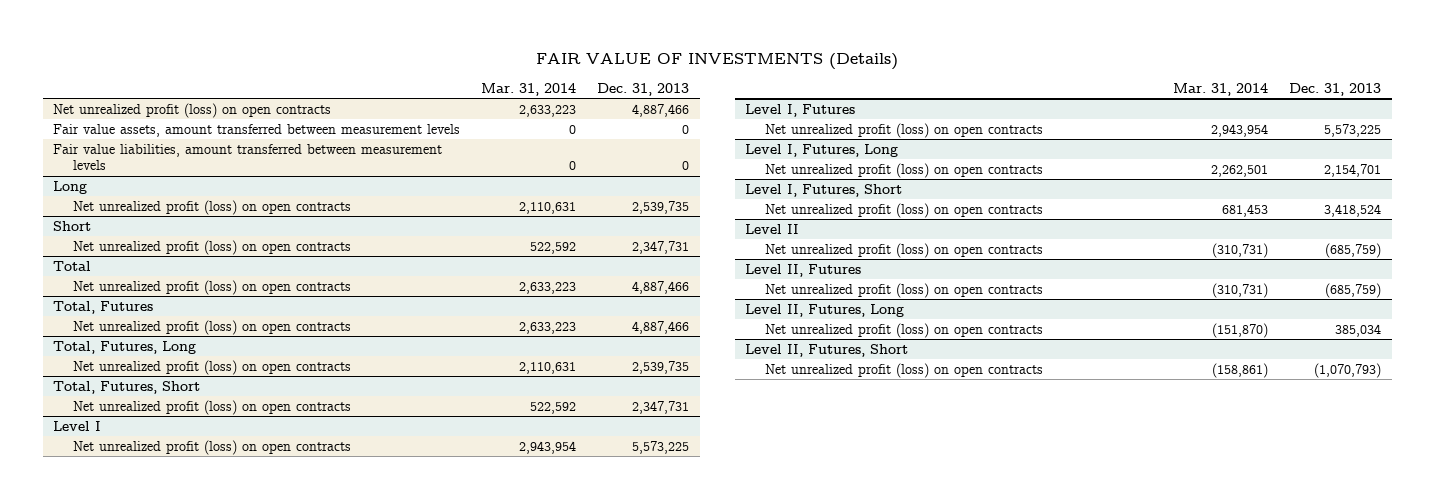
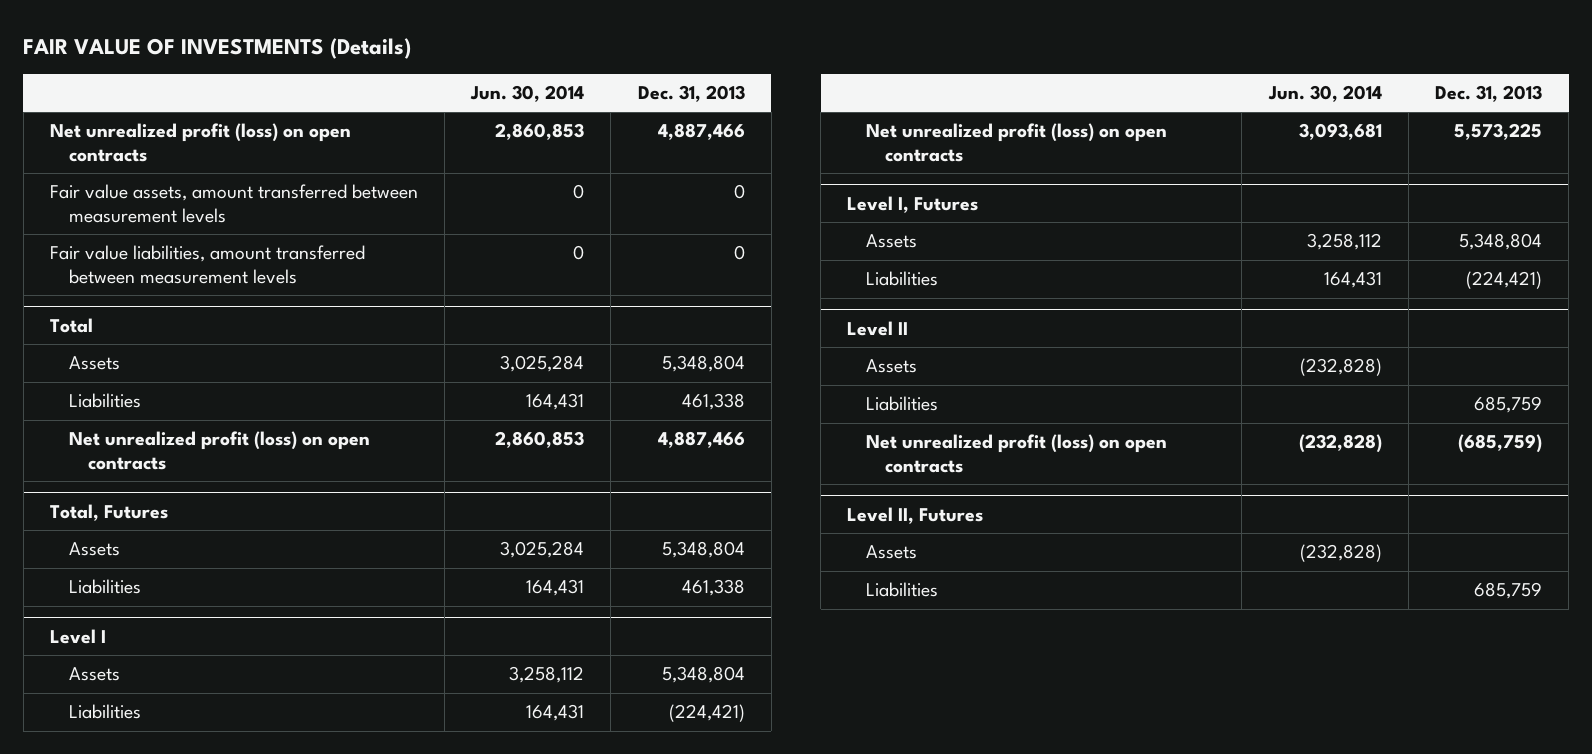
- | Mar. 31, 2014 | Dec. 31, 2013
+ | Jun. 30, 2014 | Dec. 31, 2013
- Long
- Net unrealized profit (loss) on open contracts | 2,110,631 | 2,539,735
- Short
- Net unrealized profit (loss) on open contracts | 522,592 | 2,347,731
@ Total
+ Assets | 3,025,284 | 5,348,804
+ Liabilities | 164,431 | 461,338
@ Total, Futures
- Net unrealized profit (loss) on open contracts | 2,633,223 | 4,887,466
- Total, Futures, Long
- Net unrealized profit (loss) on open contracts | 2,110,631 | 2,539,735
- Total, Futures, Short
- Net unrealized profit (loss) on open contracts | 522,592 | 2,347,731
@ Total, Futures
+ Assets | 3,025,284 | 5,348,804
+ Liabilities | 164,431 | 461,338
@ Level I
+ Assets | 3,258,112 | 5,348,804
+ Liabilities | 164,431 | (224,421)
@ Level I, Futures
- Net unrealized profit (loss) on open contracts | 2,943,954 | 5,573,225
- Level I, Futures, Long
- Net unrealized profit (loss) on open contracts | 2,262,501 | 2,154,701
- Level I, Futures, Short
- Net unrealized profit (loss) on open contracts | 681,453 | 3,418,524
@ Level I, Futures
+ Assets | 3,258,112 | 5,348,804
+ Liabilities | 164,431 | (224,421)
@ Level II
+ Assets | (232,828) |
+ Liabilities | | 685,759
@ Level II, Futures
- Net unrealized profit (loss) on open contracts | (310,731) | (685,759)
- Level II, Futures, Long
- Net unrealized profit (loss) on open contracts | (151,870) | 385,034
- Level II, Futures, Short
- Net unrealized profit (loss) on open contracts | (158,861) | (1,070,793)
@ Level II, Futures
+ Assets | (232,828) |
+ Liabilities | | 685,759

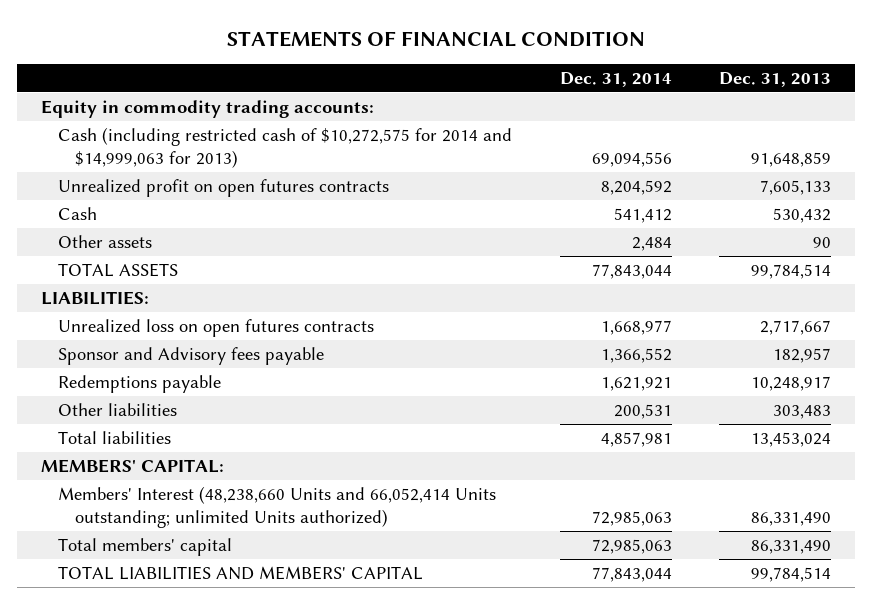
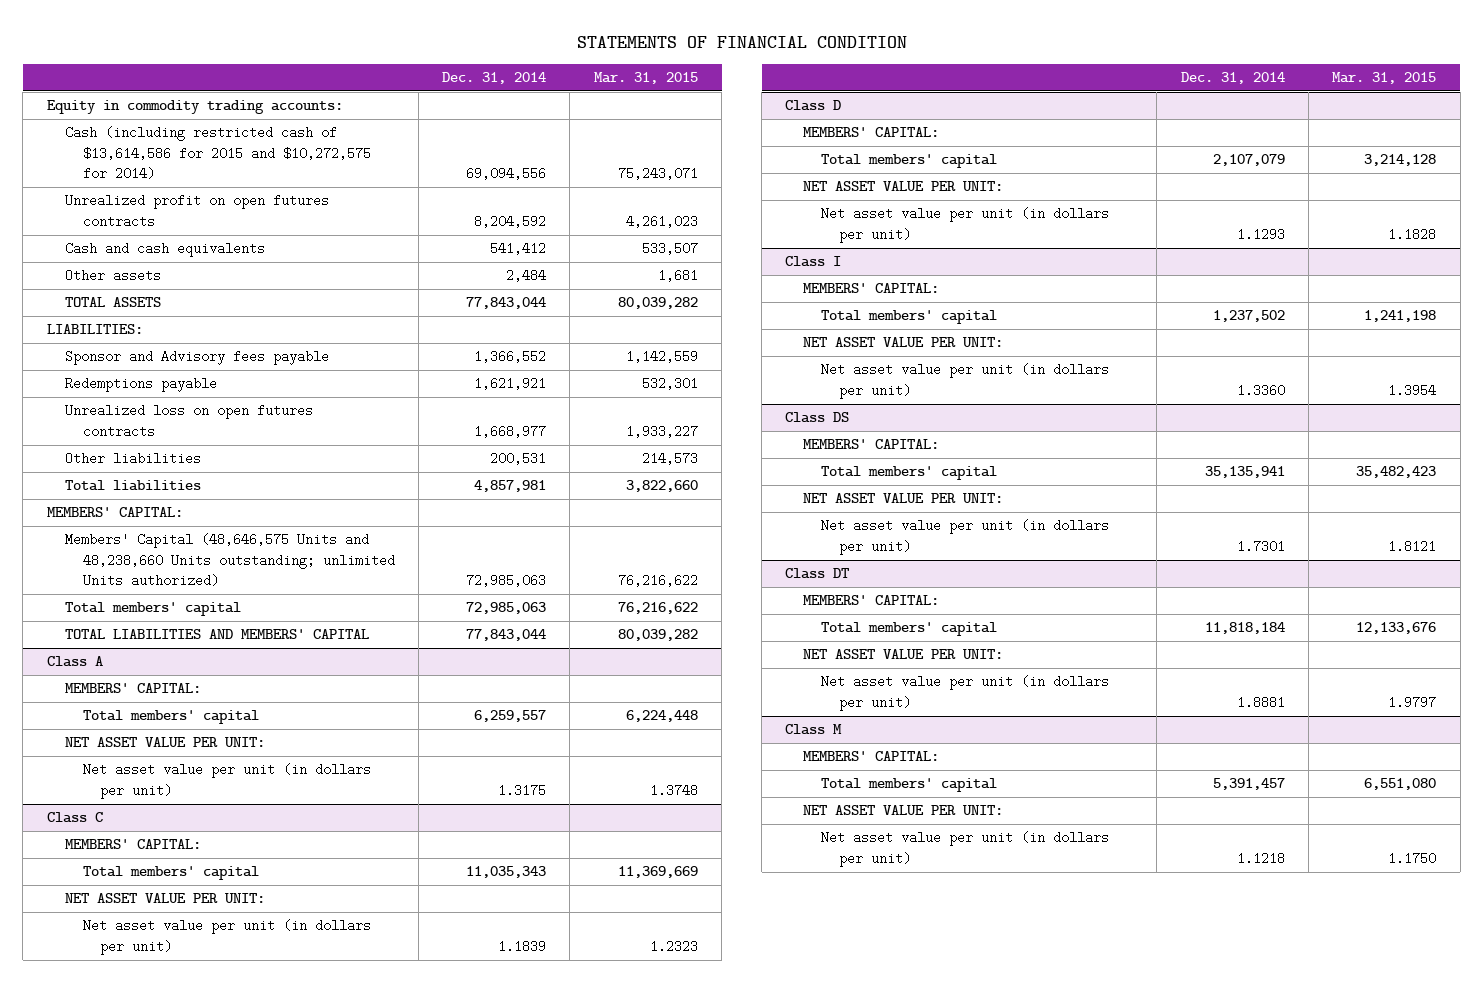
- | Dec. 31, 2014 | Dec. 31, 2013
+ | Dec. 31, 2014 | Mar. 31, 2015
- Cash (including restricted cash of $10,272,575 for 2014 and $14,999,063 for 2013) | 69,094,556 | 91,648,859
+ Cash (including restricted cash of $13,614,586 for 2015 and $10,272,575 for 2014) | 69,094,556 | 75,243,071
- Cash | 541,412 | 530,432
+ Cash and cash equivalents | 541,412 | 533,507
moved down: Unrealized loss on open futures contracts | 1,668,977 | 1,933,227
- Members' Interest (48,238,660 Units and 66,052,414 Units outstanding; unlimited Units authorized) | 72,985,063 | 86,331,490
+ Members' Capital (48,646,575 Units and 48,238,660 Units outstanding; unlimited Units authorized) | 72,985,063 | 76,216,622
+ Class A
+ MEMBERS' CAPITAL:
+ Total members' capital | 6,259,557 | 6,224,448
+ NET ASSET VALUE PER UNIT:
+ Net asset value per unit (in dollars per unit) | 1.3175 | 1.3748
+ Class C
+ MEMBERS' CAPITAL:
+ Total members' capital | 11,035,343 | 11,369,669
+ NET ASSET VALUE PER UNIT:
+ Net asset value per unit (in dollars per unit) | 1.1839 | 1.2323
+ Class D
+ MEMBERS' CAPITAL:
+ Total members' capital | 2,107,079 | 3,214,128
+ NET ASSET VALUE PER UNIT:
+ Net asset value per unit (in dollars per unit) | 1.1293 | 1.1828
+ Class I
+ MEMBERS' CAPITAL:
+ Total members' capital | 1,237,502 | 1,241,198
+ NET ASSET VALUE PER UNIT:
+ Net asset value per unit (in dollars per unit) | 1.3360 | 1.3954
+ Class DS
+ MEMBERS' CAPITAL:
+ Total members' capital | 35,135,941 | 35,482,423
+ NET ASSET VALUE PER UNIT:
+ Net asset value per unit (in dollars per unit) | 1.7301 | 1.8121
+ Class DT
+ MEMBERS' CAPITAL:
+ Total members' capital | 11,818,184 | 12,133,676
+ NET ASSET VALUE PER UNIT:
+ Net asset value per unit (in dollars per unit) | 1.8881 | 1.9797
+ Class M
+ MEMBERS' CAPITAL:
+ Total members' capital | 5,391,457 | 6,551,080
+ NET ASSET VALUE PER UNIT:
+ Net asset value per unit (in dollars per unit) | 1.1218 | 1.1750

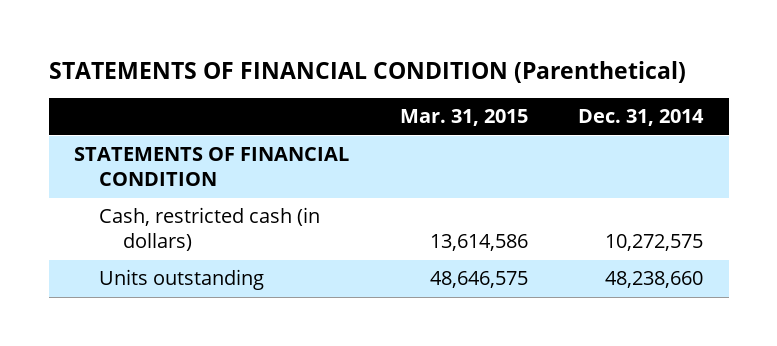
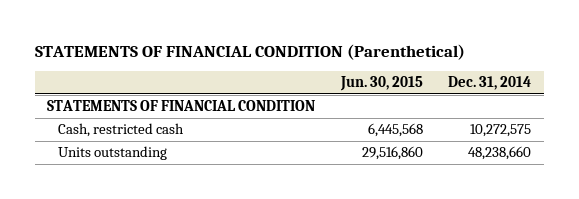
- | Mar. 31, 2015 | Dec. 31, 2014
+ | Jun. 30, 2015 | Dec. 31, 2014
- Cash, restricted cash (in dollars) | 13,614,586 | 10,272,575
+ Cash, restricted cash | 6,445,568 | 10,272,575

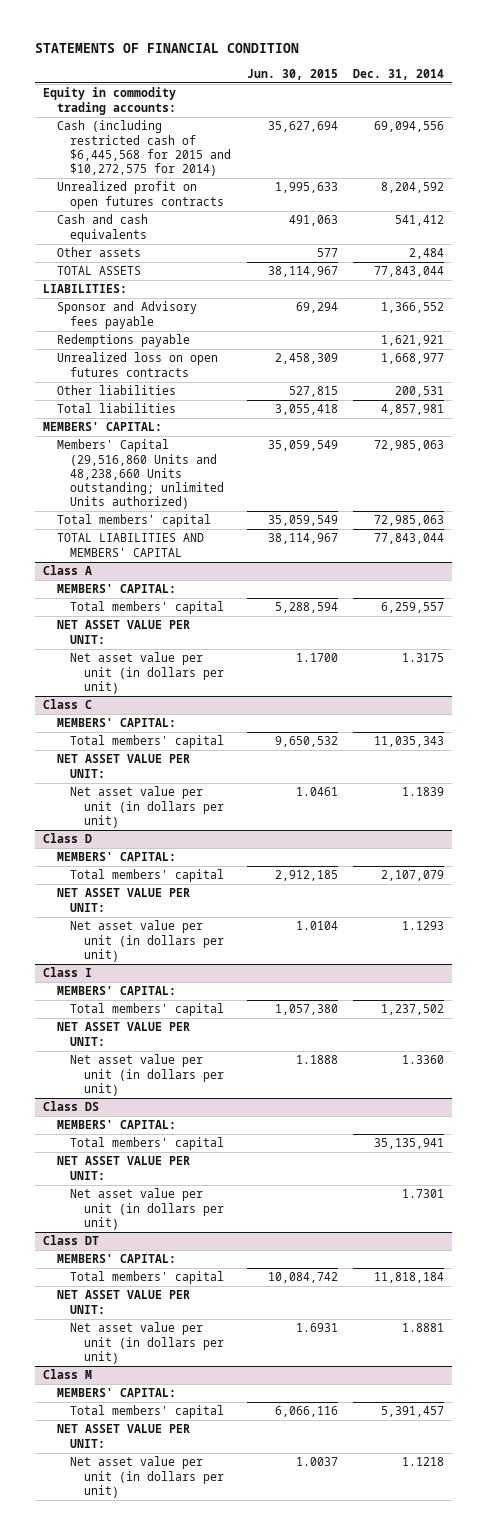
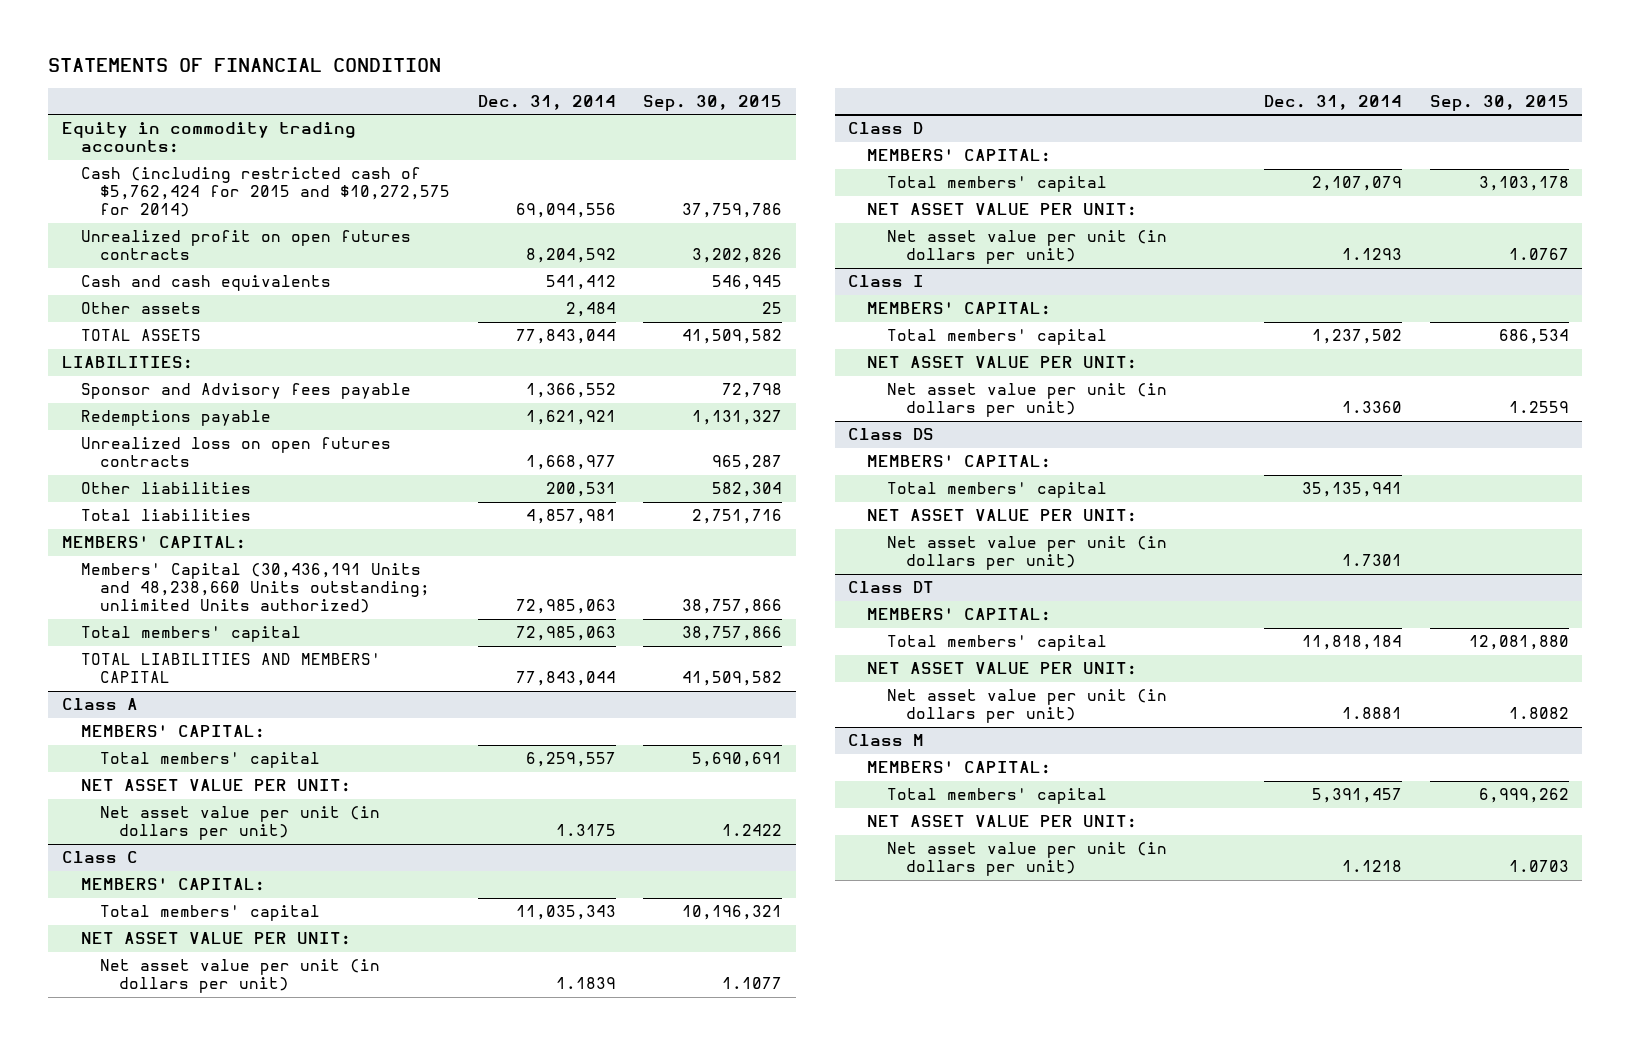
- | Jun. 30, 2015 | Dec. 31, 2014
+ | Dec. 31, 2014 | Sep. 30, 2015
- Cash (including restricted cash of $6,445,568 for 2015 and $10,272,575 for 2014) | 35,627,694 | 69,094,556
+ Cash (including restricted cash of $5,762,424 for 2015 and $10,272,575 for 2014) | 69,094,556 | 37,759,786
- Members' Capital (29,516,860 Units and 48,238,660 Units outstanding; unlimited Units authorized) | 35,059,549 | 72,985,063
+ Members' Capital (30,436,191 Units and 48,238,660 Units outstanding; unlimited Units authorized) | 72,985,063 | 38,757,866

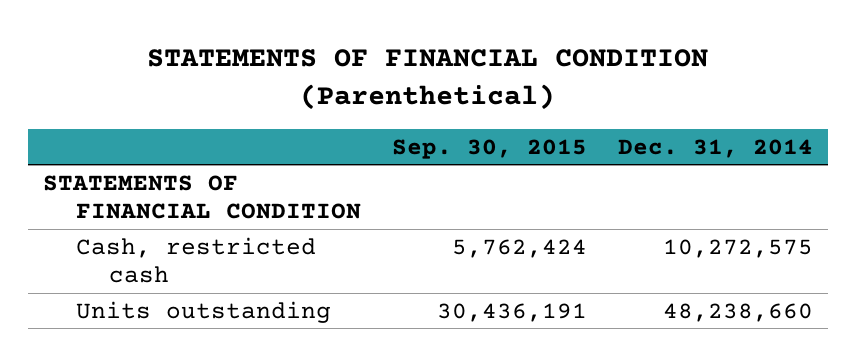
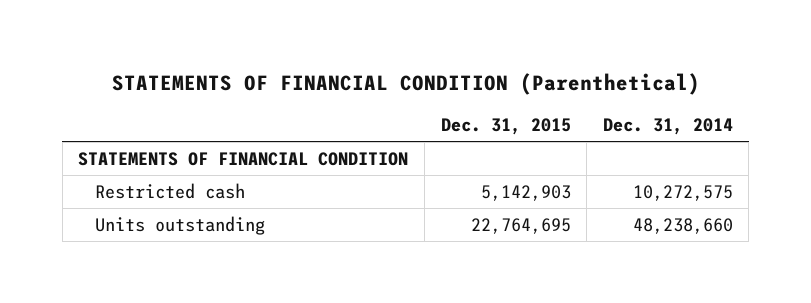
- | Sep. 30, 2015 | Dec. 31, 2014
+ | Dec. 31, 2015 | Dec. 31, 2014
- Cash, restricted cash | 5,762,424 | 10,272,575
+ Restricted cash | 5,142,903 | 10,272,575

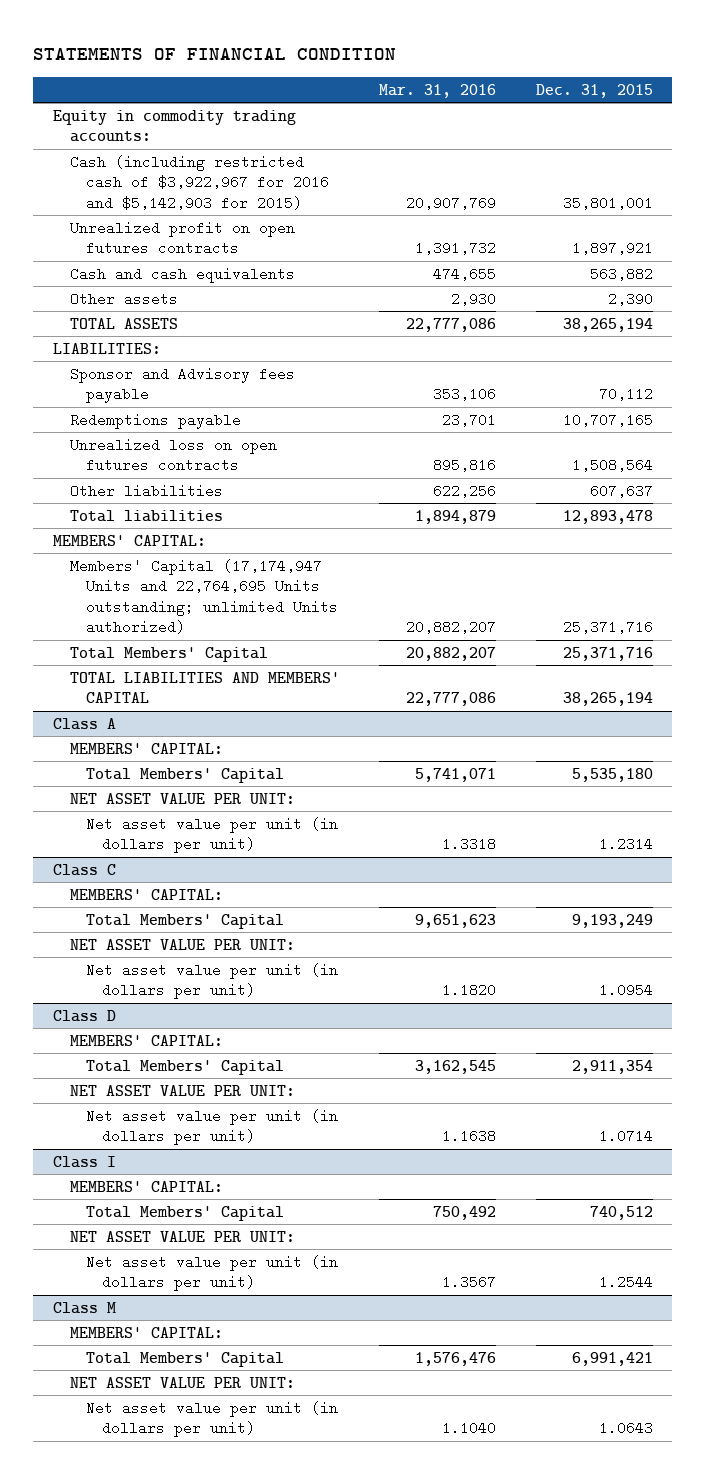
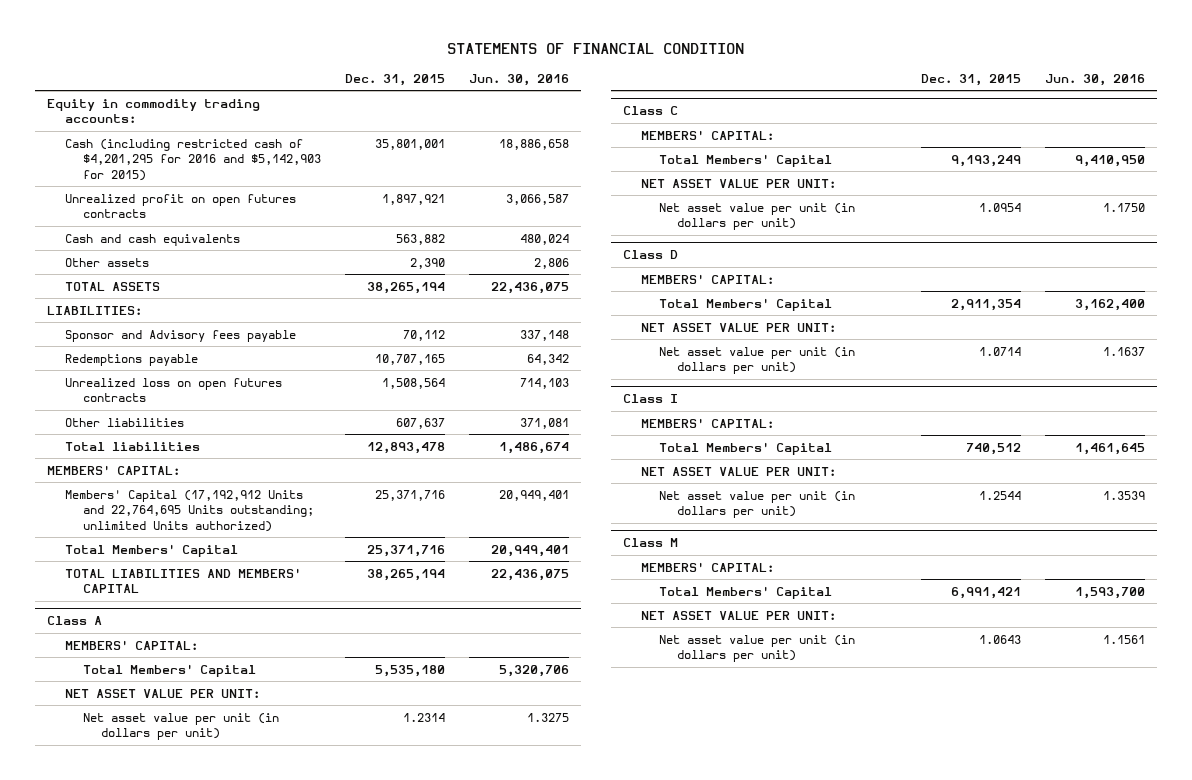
- | Mar. 31, 2016 | Dec. 31, 2015
+ | Dec. 31, 2015 | Jun. 30, 2016
- Cash (including restricted cash of $3,922,967 for 2016 and $5,142,903 for 2015) | 20,907,769 | 35,801,001
+ Cash (including restricted cash of $4,201,295 for 2016 and $5,142,903 for 2015) | 35,801,001 | 18,886,658
- Members' Capital (17,174,947 Units and 22,764,695 Units outstanding; unlimited Units authorized) | 20,882,207 | 25,371,716
+ Members' Capital (17,192,912 Units and 22,764,695 Units outstanding; unlimited Units authorized) | 25,371,716 | 20,949,401

